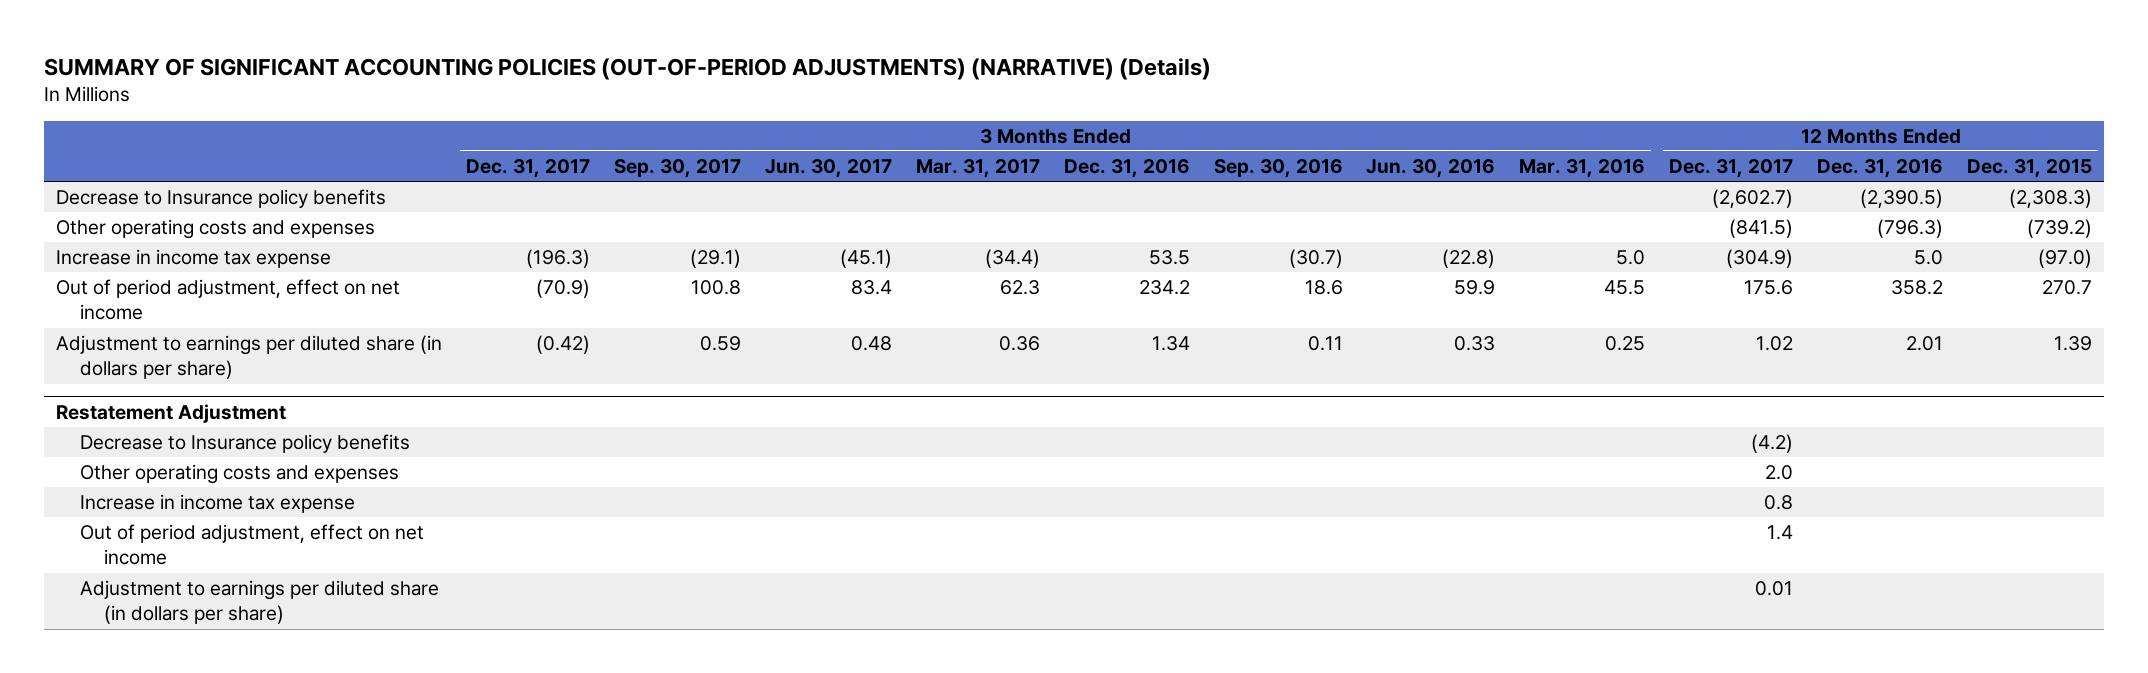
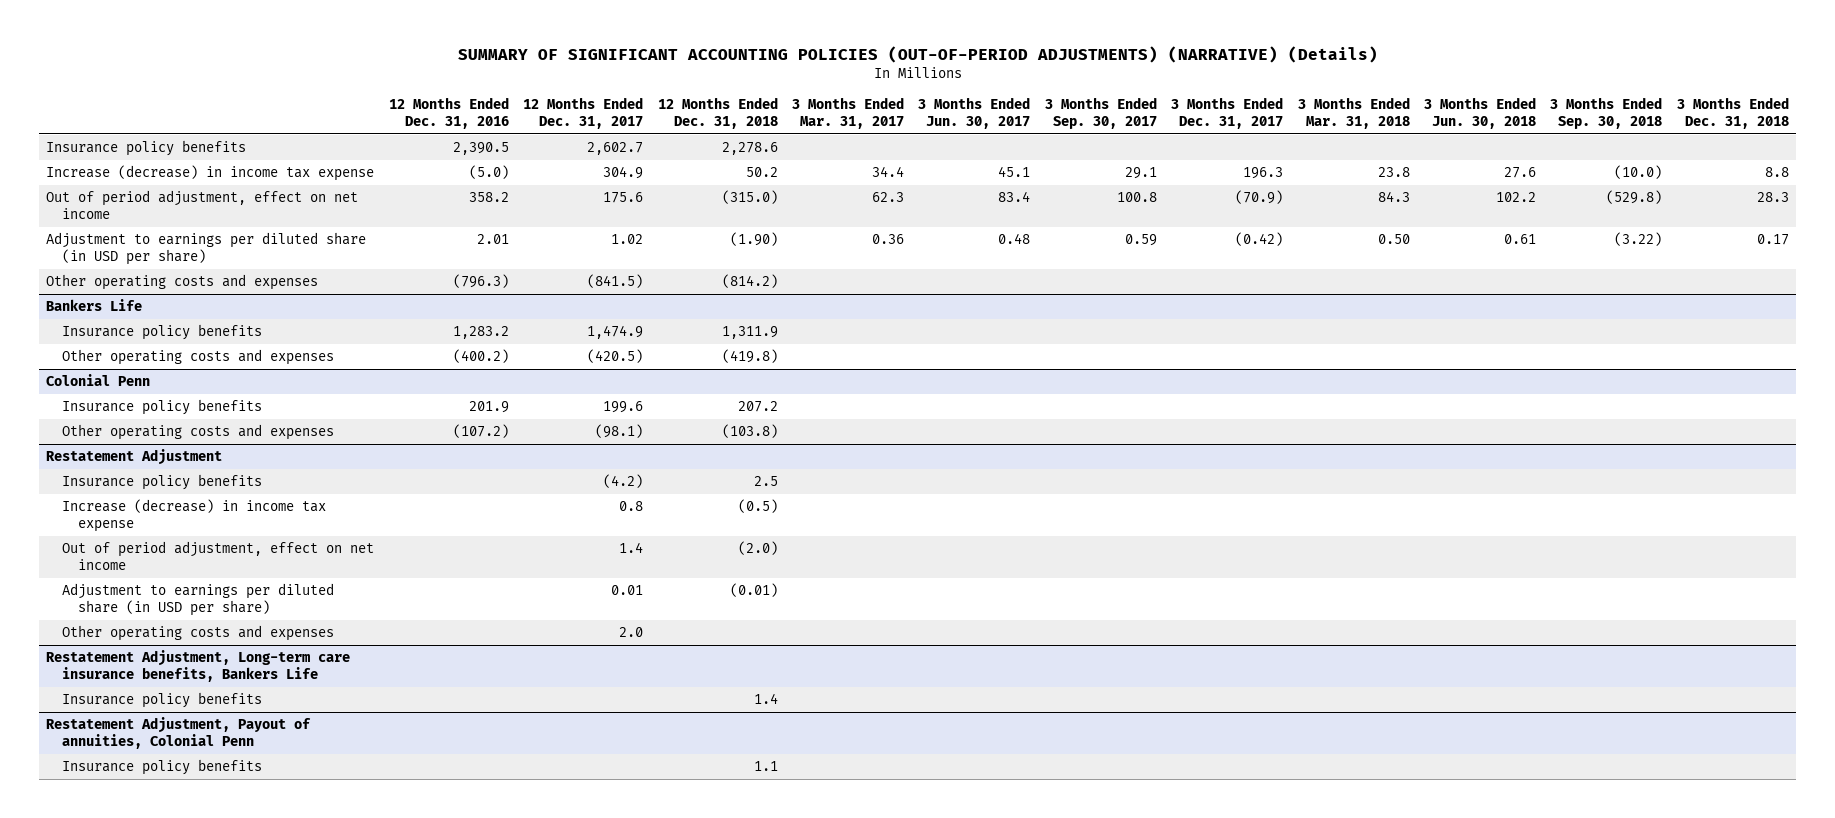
- | 3 Months Ended Dec. 31, 2017 | 3 Months Ended Sep. 30, 2017 | 3 Months Ended Jun. 30, 2017 | 3 Months Ended Mar. 31, 2017 | 3 Months Ended Dec. 31, 2016 | 3 Months Ended Sep. 30, 2016 | 3 Months Ended Jun. 30, 2016 | 3 Months Ended Mar. 31, 2016 | 12 Months Ended Dec. 31, 2017 | 12 Months Ended Dec. 31, 2016 | 12 Months Ended Dec. 31, 2015
+ | 12 Months Ended Dec. 31, 2016 | 12 Months Ended Dec. 31, 2017 | 12 Months Ended Dec. 31, 2018 | 3 Months Ended Mar. 31, 2017 | 3 Months Ended Jun. 30, 2017 | 3 Months Ended Sep. 30, 2017 | 3 Months Ended Dec. 31, 2017 | 3 Months Ended Mar. 31, 2018 | 3 Months Ended Jun. 30, 2018 | 3 Months Ended Sep. 30, 2018 | 3 Months Ended Dec. 31, 2018
- Decrease to Insurance policy benefits | | | | | | | | | (2,602.7) | (2,390.5) | (2,308.3)
- Increase in income tax expense | (196.3) | (29.1) | (45.1) | (34.4) | 53.5 | (30.7) | (22.8) | 5.0 | (304.9) | 5.0 | (97.0)
+ Insurance policy benefits | 2,390.5 | 2,602.7 | 2,278.6 | | | | | | | |
+ Increase (decrease) in income tax expense | (5.0) | 304.9 | 50.2 | 34.4 | 45.1 | 29.1 | 196.3 | 23.8 | 27.6 | (10.0) | 8.8
- Adjustment to earnings per diluted share (in dollars per share) | (0.42) | 0.59 | 0.48 | 0.36 | 1.34 | 0.11 | 0.33 | 0.25 | 1.02 | 2.01 | 1.39
+ Adjustment to earnings per diluted share (in USD per share) | 2.01 | 1.02 | (1.90) | 0.36 | 0.48 | 0.59 | (0.42) | 0.50 | 0.61 | (3.22) | 0.17
moved down: Other operating costs and expenses | (796.3) | (841.5) | (814.2) | | | | | | | |
+ Bankers Life
+ Insurance policy benefits | 1,283.2 | 1,474.9 | 1,311.9 | | | | | | | |
+ Other operating costs and expenses | (400.2) | (420.5) | (419.8) | | | | | | | |
+ Colonial Penn
+ Insurance policy benefits | 201.9 | 199.6 | 207.2 | | | | | | | |
+ Other operating costs and expenses | (107.2) | (98.1) | (103.8) | | | | | | | |
@ Restatement Adjustment
- Decrease to Insurance policy benefits | | | | | | | | | (4.2) | |
- Increase in income tax expense | | | | | | | | | 0.8 | |
+ Insurance policy benefits | | (4.2) | 2.5 | | | | | | | |
+ Increase (decrease) in income tax expense | | 0.8 | (0.5) | | | | | | | |
- Adjustment to earnings per diluted share (in dollars per share) | | | | | | | | | 0.01 | |
+ Adjustment to earnings per diluted share (in USD per share) | | 0.01 | (0.01) | | | | | | | |
moved down: Other operating costs and expenses | | 2.0 | | | | | | | | |
+ Restatement Adjustment, Long-term care insurance benefits, Bankers Life
+ Insurance policy benefits | | | 1.4 | | | | | | | |
+ Restatement Adjustment, Payout of annuities, Colonial Penn
+ Insurance policy benefits | | | 1.1 | | | | | | | |

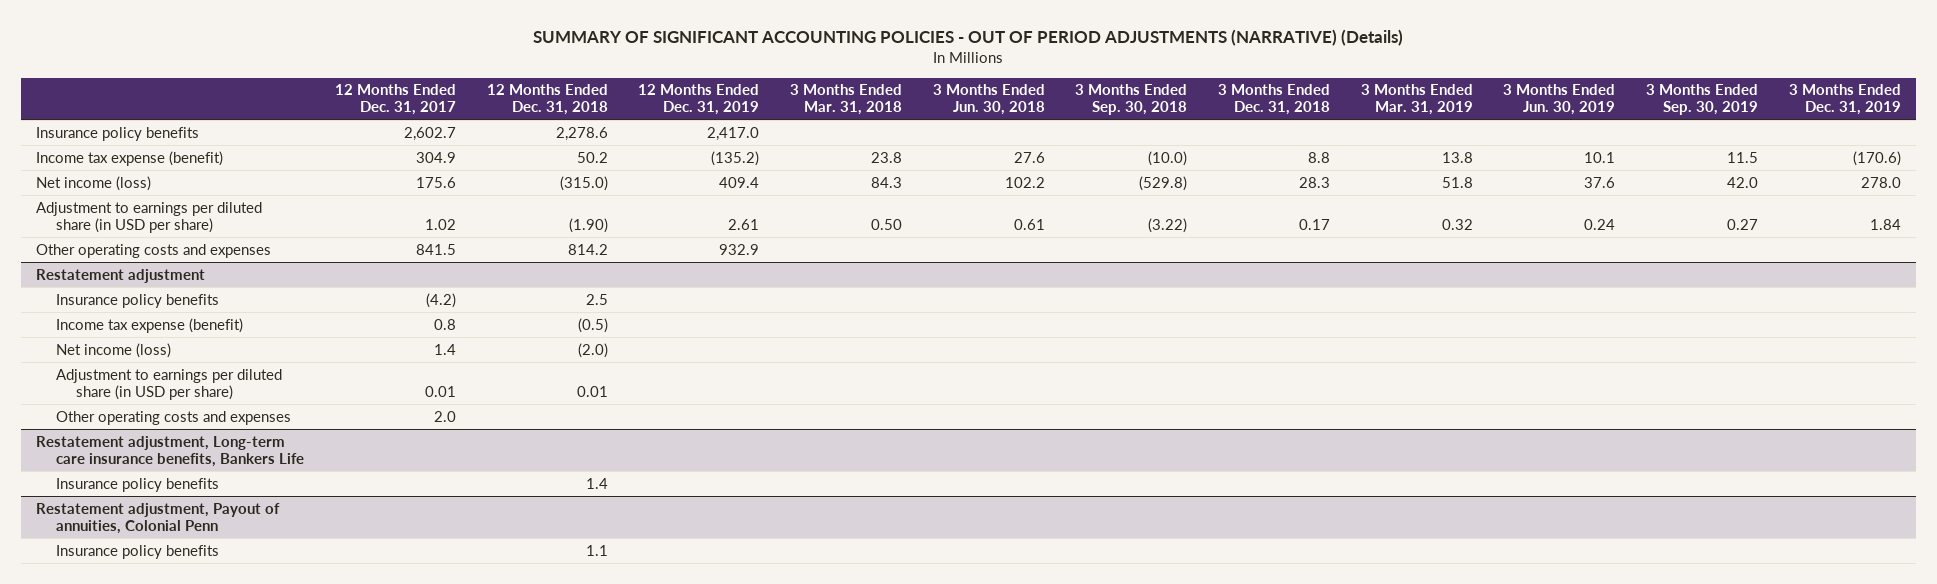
- SUMMARY OF SIGNIFICANT ACCOUNTING POLICIES (OUT-OF-PERIOD ADJUSTMENTS) (NARRATIVE) (Details)
+ SUMMARY OF SIGNIFICANT ACCOUNTING POLICIES - OUT OF PERIOD ADJUSTMENTS (NARRATIVE) (Details)
- | 12 Months Ended Dec. 31, 2016 | 12 Months Ended Dec. 31, 2017 | 12 Months Ended Dec. 31, 2018 | 3 Months Ended Mar. 31, 2017 | 3 Months Ended Jun. 30, 2017 | 3 Months Ended Sep. 30, 2017 | 3 Months Ended Dec. 31, 2017 | 3 Months Ended Mar. 31, 2018 | 3 Months Ended Jun. 30, 2018 | 3 Months Ended Sep. 30, 2018 | 3 Months Ended Dec. 31, 2018
+ | 12 Months Ended Dec. 31, 2017 | 12 Months Ended Dec. 31, 2018 | 12 Months Ended Dec. 31, 2019 | 3 Months Ended Mar. 31, 2018 | 3 Months Ended Jun. 30, 2018 | 3 Months Ended Sep. 30, 2018 | 3 Months Ended Dec. 31, 2018 | 3 Months Ended Mar. 31, 2019 | 3 Months Ended Jun. 30, 2019 | 3 Months Ended Sep. 30, 2019 | 3 Months Ended Dec. 31, 2019
- Increase (decrease) in income tax expense | (5.0) | 304.9 | 50.2 | 34.4 | 45.1 | 29.1 | 196.3 | 23.8 | 27.6 | (10.0) | 8.8
- Out of period adjustment, effect on net income | 358.2 | 175.6 | (315.0) | 62.3 | 83.4 | 100.8 | (70.9) | 84.3 | 102.2 | (529.8) | 28.3
+ Income tax expense (benefit) | 304.9 | 50.2 | (135.2) | 23.8 | 27.6 | (10.0) | 8.8 | 13.8 | 10.1 | 11.5 | (170.6)
+ Net income (loss) | 175.6 | (315.0) | 409.4 | 84.3 | 102.2 | (529.8) | 28.3 | 51.8 | 37.6 | 42.0 | 278.0
- Other operating costs and expenses | (796.3) | (841.5) | (814.2) | | | | | | | |
- Bankers Life
- Insurance policy benefits | 1,283.2 | 1,474.9 | 1,311.9 | | | | | | | |
- Other operating costs and expenses | (400.2) | (420.5) | (419.8) | | | | | | | |
- Colonial Penn
- Insurance policy benefits | 201.9 | 199.6 | 207.2 | | | | | | | |
- Other operating costs and expenses | (107.2) | (98.1) | (103.8) | | | | | | | |
- Restatement Adjustment
+ Other operating costs and expenses | 841.5 | 814.2 | 932.9 | | | | | | | |
+ Restatement adjustment
- Increase (decrease) in income tax expense | | 0.8 | (0.5) | | | | | | | |
- Out of period adjustment, effect on net income | | 1.4 | (2.0) | | | | | | | |
- Adjustment to earnings per diluted share (in USD per share) | | 0.01 | (0.01) | | | | | | | |
+ Income tax expense (benefit) | 0.8 | (0.5) | | | | | | | | |
+ Net income (loss) | 1.4 | (2.0) | | | | | | | | |
+ Adjustment to earnings per diluted share (in USD per share) | 0.01 | 0.01 | | | | | | | | |
- Restatement Adjustment, Long-term care insurance benefits, Bankers Life
+ Restatement adjustment, Long-term care insurance benefits, Bankers Life
- Restatement Adjustment, Payout of annuities, Colonial Penn
+ Restatement adjustment, Payout of annuities, Colonial Penn

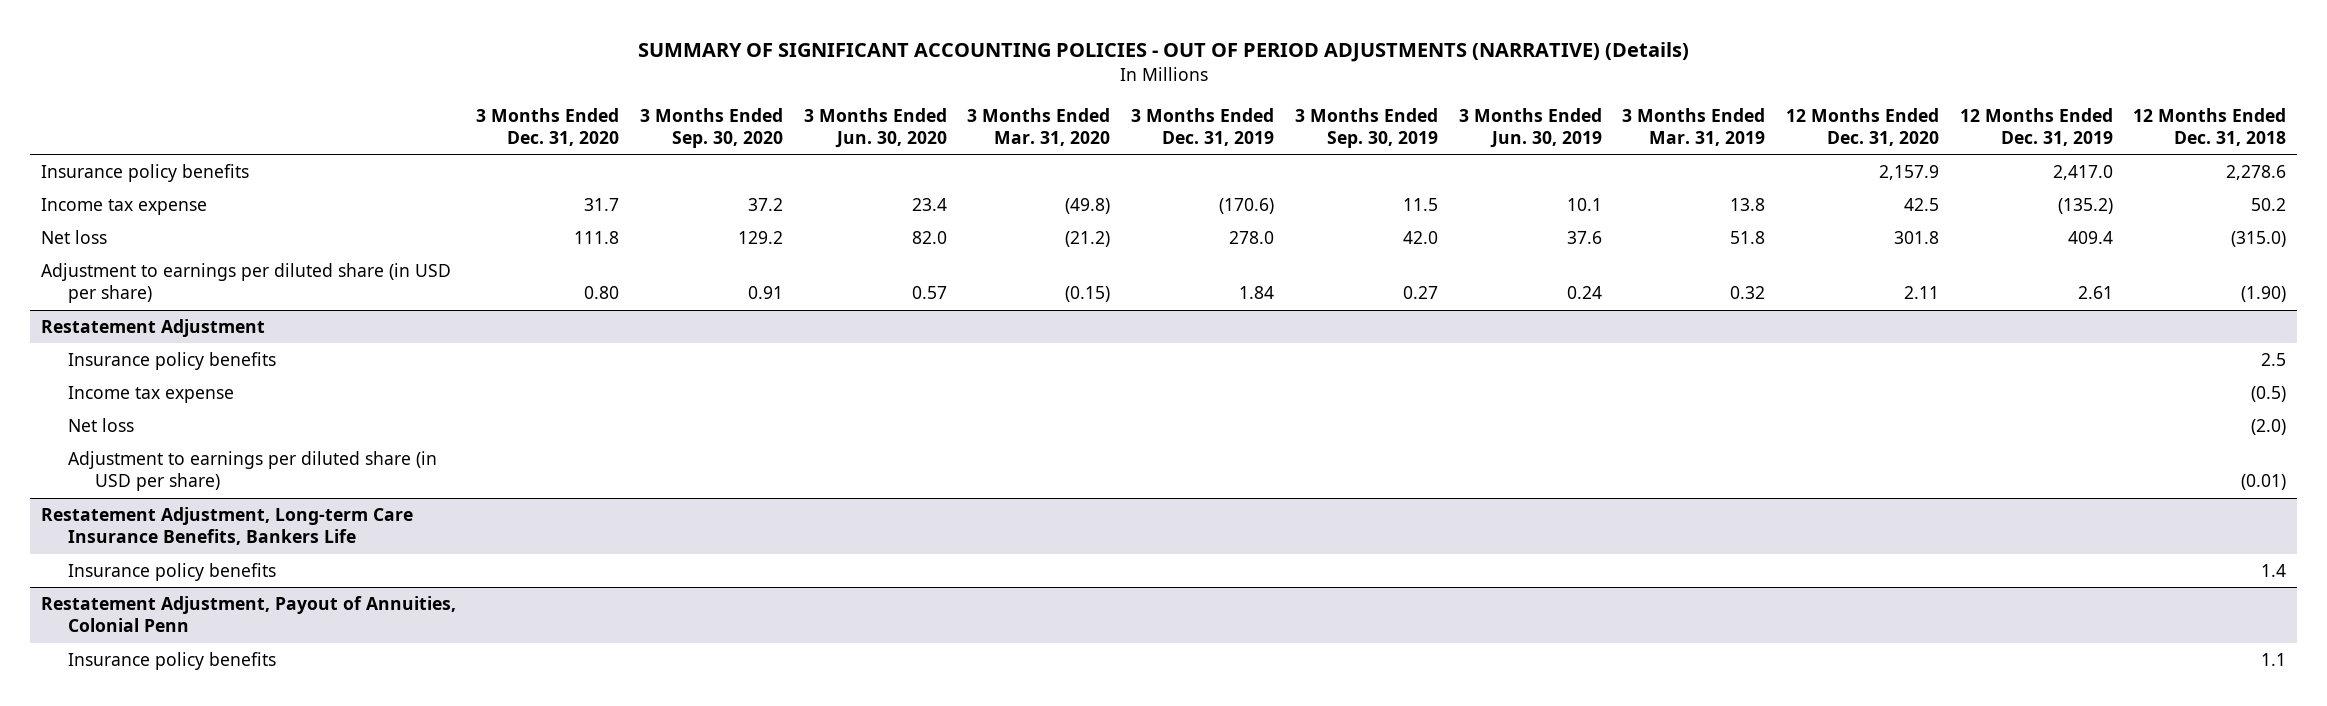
- | 12 Months Ended Dec. 31, 2017 | 12 Months Ended Dec. 31, 2018 | 12 Months Ended Dec. 31, 2019 | 3 Months Ended Mar. 31, 2018 | 3 Months Ended Jun. 30, 2018 | 3 Months Ended Sep. 30, 2018 | 3 Months Ended Dec. 31, 2018 | 3 Months Ended Mar. 31, 2019 | 3 Months Ended Jun. 30, 2019 | 3 Months Ended Sep. 30, 2019 | 3 Months Ended Dec. 31, 2019
+ | 3 Months Ended Dec. 31, 2020 | 3 Months Ended Sep. 30, 2020 | 3 Months Ended Jun. 30, 2020 | 3 Months Ended Mar. 31, 2020 | 3 Months Ended Dec. 31, 2019 | 3 Months Ended Sep. 30, 2019 | 3 Months Ended Jun. 30, 2019 | 3 Months Ended Mar. 31, 2019 | 12 Months Ended Dec. 31, 2020 | 12 Months Ended Dec. 31, 2019 | 12 Months Ended Dec. 31, 2018
- Income tax expense (benefit) | 304.9 | 50.2 | (135.2) | 23.8 | 27.6 | (10.0) | 8.8 | 13.8 | 10.1 | 11.5 | (170.6)
- Net income (loss) | 175.6 | (315.0) | 409.4 | 84.3 | 102.2 | (529.8) | 28.3 | 51.8 | 37.6 | 42.0 | 278.0
+ Income tax expense | 31.7 | 37.2 | 23.4 | (49.8) | (170.6) | 11.5 | 10.1 | 13.8 | 42.5 | (135.2) | 50.2
+ Net loss | 111.8 | 129.2 | 82.0 | (21.2) | 278.0 | 42.0 | 37.6 | 51.8 | 301.8 | 409.4 | (315.0)
- Other operating costs and expenses | 841.5 | 814.2 | 932.9 | | | | | | | |
- Restatement adjustment
+ Restatement Adjustment
- Income tax expense (benefit) | 0.8 | (0.5) | | | | | | | | |
- Net income (loss) | 1.4 | (2.0) | | | | | | | | |
- Adjustment to earnings per diluted share (in USD per share) | 0.01 | 0.01 | | | | | | | | |
- Other operating costs and expenses | 2.0 | | | | | | | | | |
- Restatement adjustment, Long-term care insurance benefits, Bankers Life
+ Income tax expense | | | | | | | | | | | (0.5)
+ Net loss | | | | | | | | | | | (2.0)
+ Adjustment to earnings per diluted share (in USD per share) | | | | | | | | | | | (0.01)
+ Restatement Adjustment, Long-term Care Insurance Benefits, Bankers Life
- Restatement adjustment, Payout of annuities, Colonial Penn
+ Restatement Adjustment, Payout of Annuities, Colonial Penn

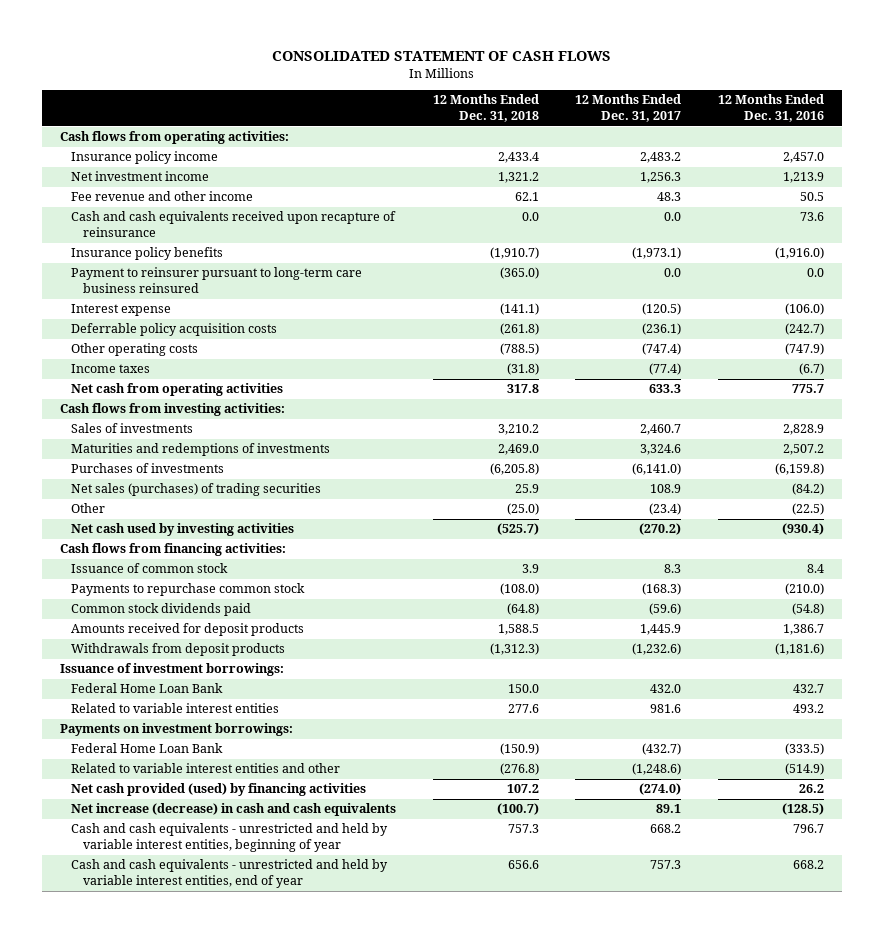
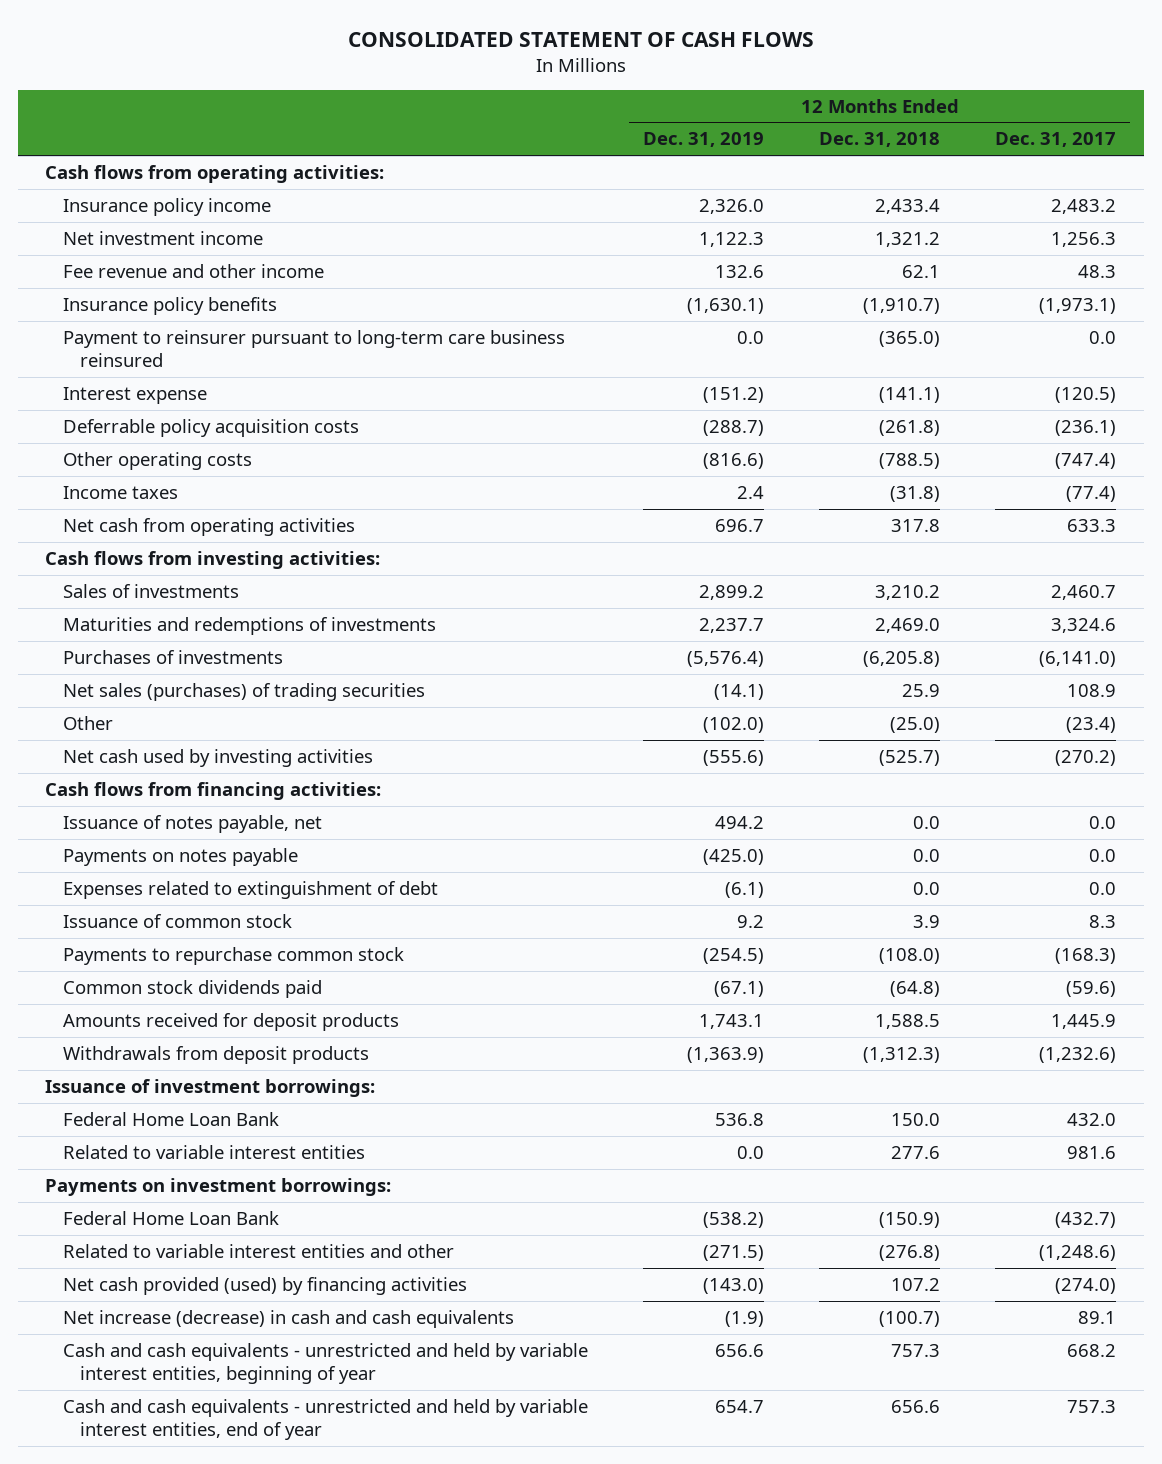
- | 12 Months Ended Dec. 31, 2018 | 12 Months Ended Dec. 31, 2017 | 12 Months Ended Dec. 31, 2016
+ | 12 Months Ended Dec. 31, 2019 | 12 Months Ended Dec. 31, 2018 | 12 Months Ended Dec. 31, 2017
- Cash and cash equivalents received upon recapture of reinsurance | 0.0 | 0.0 | 73.6
+ Issuance of notes payable, net | 494.2 | 0.0 | 0.0
+ Payments on notes payable | (425.0) | 0.0 | 0.0
+ Expenses related to extinguishment of debt | (6.1) | 0.0 | 0.0

